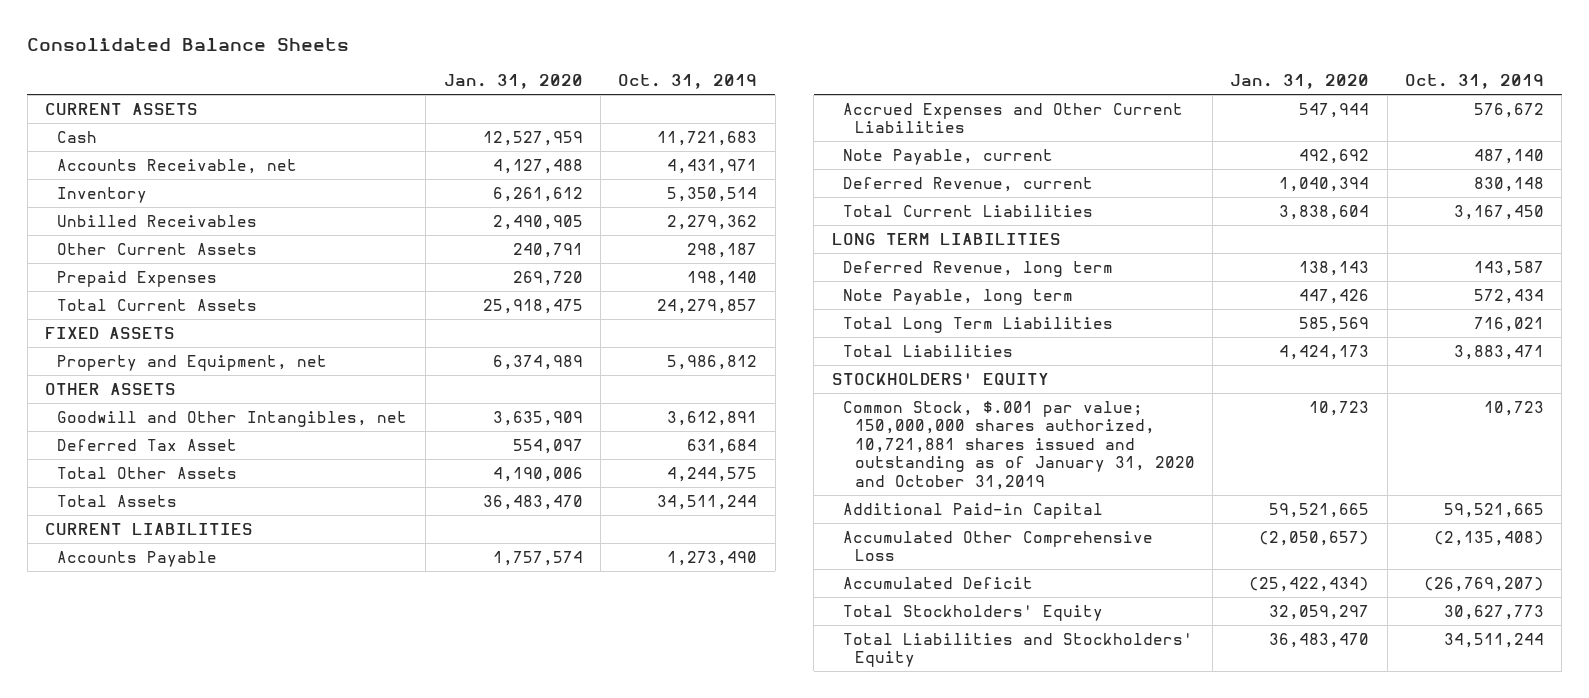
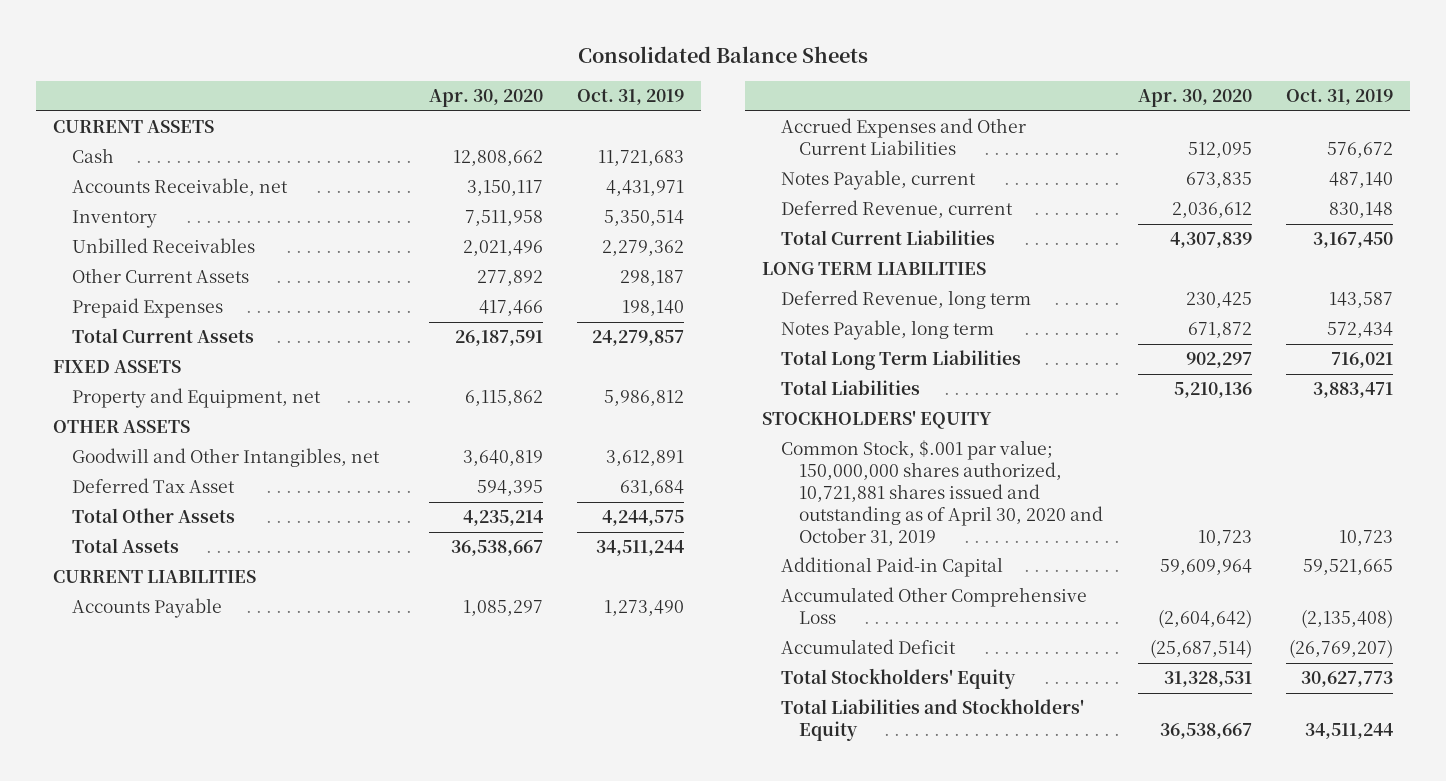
- | Jan. 31, 2020 | Oct. 31, 2019
+ | Apr. 30, 2020 | Oct. 31, 2019
- Note Payable, current | 492,692 | 487,140
+ Notes Payable, current | 673,835 | 487,140
- Note Payable, long term | 447,426 | 572,434
+ Notes Payable, long term | 671,872 | 572,434
- Common Stock, $.001 par value; 150,000,000 shares authorized, 10,721,881 shares issued and outstanding as of January 31, 2020 and October 31,2019 | 10,723 | 10,723
+ Common Stock, $.001 par value; 150,000,000 shares authorized, 10,721,881 shares issued and outstanding as of April 30, 2020 and October 31, 2019 | 10,723 | 10,723

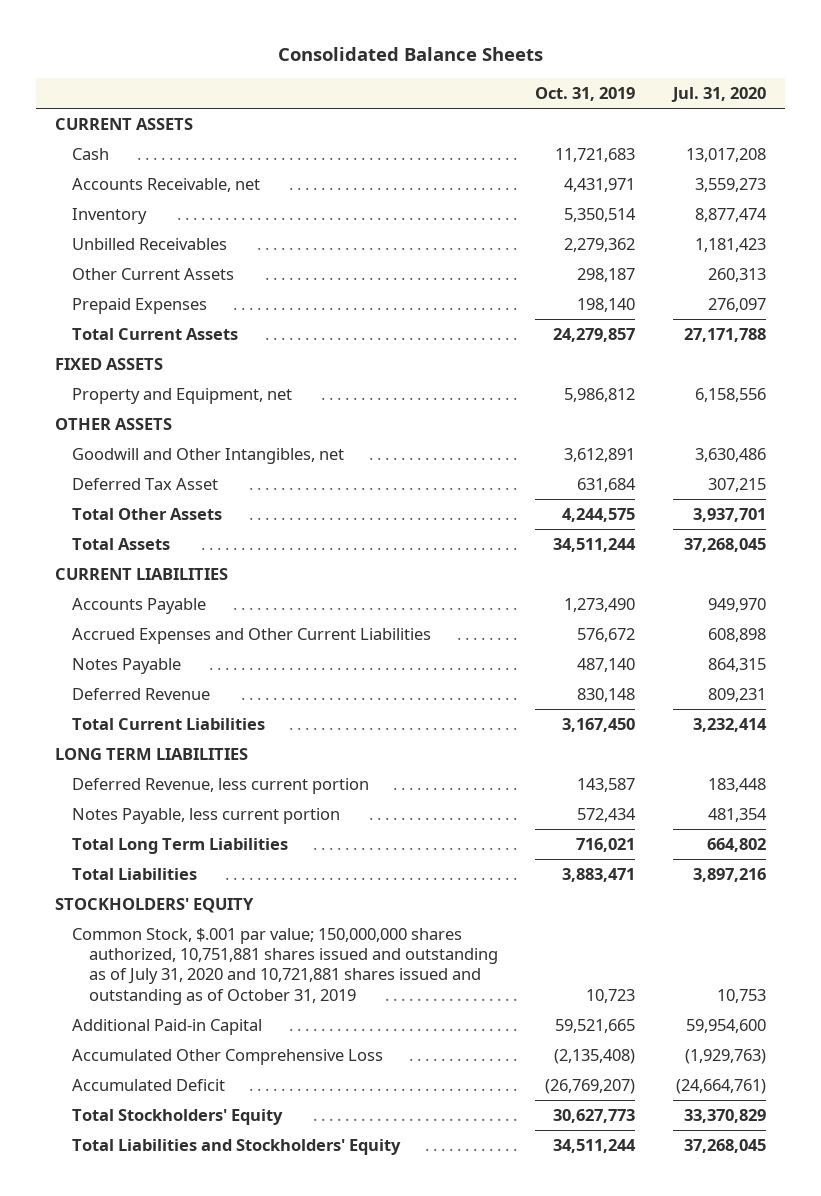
- | Apr. 30, 2020 | Oct. 31, 2019
+ | Oct. 31, 2019 | Jul. 31, 2020
- Notes Payable, current | 673,835 | 487,140
- Deferred Revenue, current | 2,036,612 | 830,148
+ Notes Payable | 487,140 | 864,315
+ Deferred Revenue | 830,148 | 809,231
- Deferred Revenue, long term | 230,425 | 143,587
- Notes Payable, long term | 671,872 | 572,434
+ Deferred Revenue, less current portion | 143,587 | 183,448
+ Notes Payable, less current portion | 572,434 | 481,354
- Common Stock, $.001 par value; 150,000,000 shares authorized, 10,721,881 shares issued and outstanding as of April 30, 2020 and October 31, 2019 | 10,723 | 10,723
+ Common Stock, $.001 par value; 150,000,000 shares authorized, 10,751,881 shares issued and outstanding as of July 31, 2020 and 10,721,881 shares issued and outstanding as of October 31, 2019 | 10,723 | 10,753

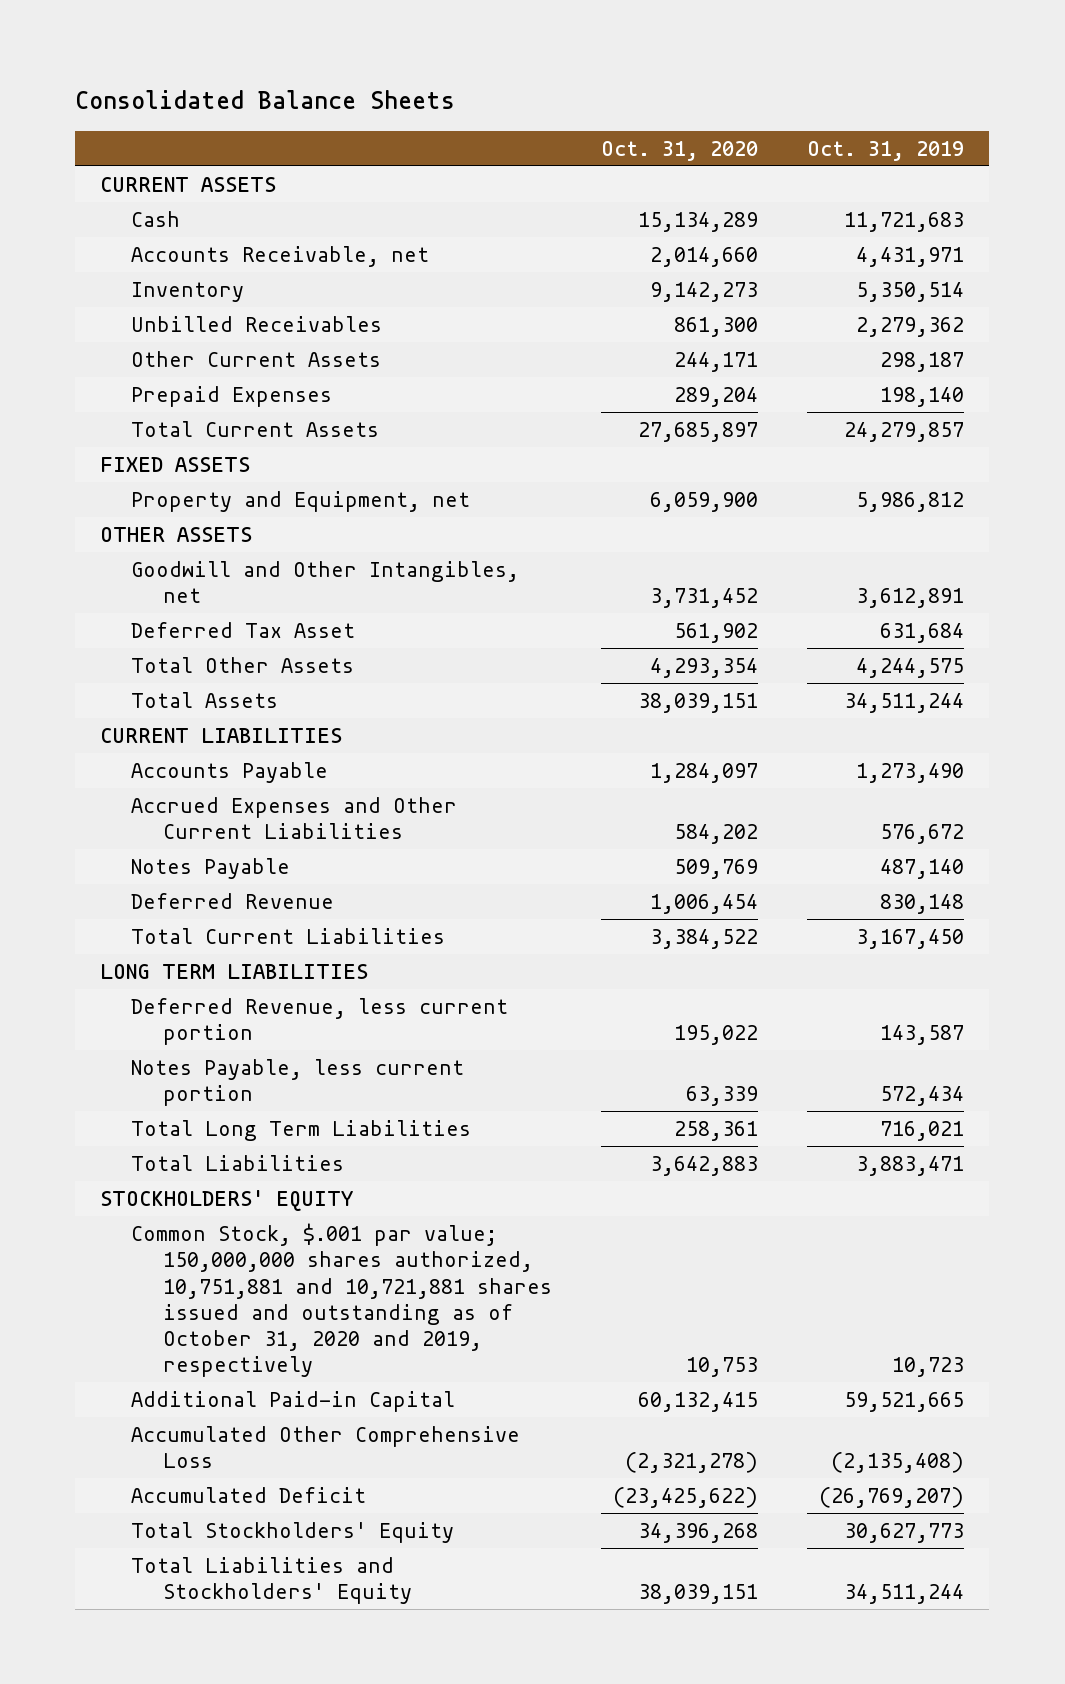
- | Oct. 31, 2019 | Jul. 31, 2020
+ | Oct. 31, 2020 | Oct. 31, 2019
- Common Stock, $.001 par value; 150,000,000 shares authorized, 10,751,881 shares issued and outstanding as of July 31, 2020 and 10,721,881 shares issued and outstanding as of October 31, 2019 | 10,723 | 10,753
+ Common Stock, $.001 par value; 150,000,000 shares authorized, 10,751,881 and 10,721,881 shares issued and outstanding as of October 31, 2020 and 2019, respectively | 10,753 | 10,723

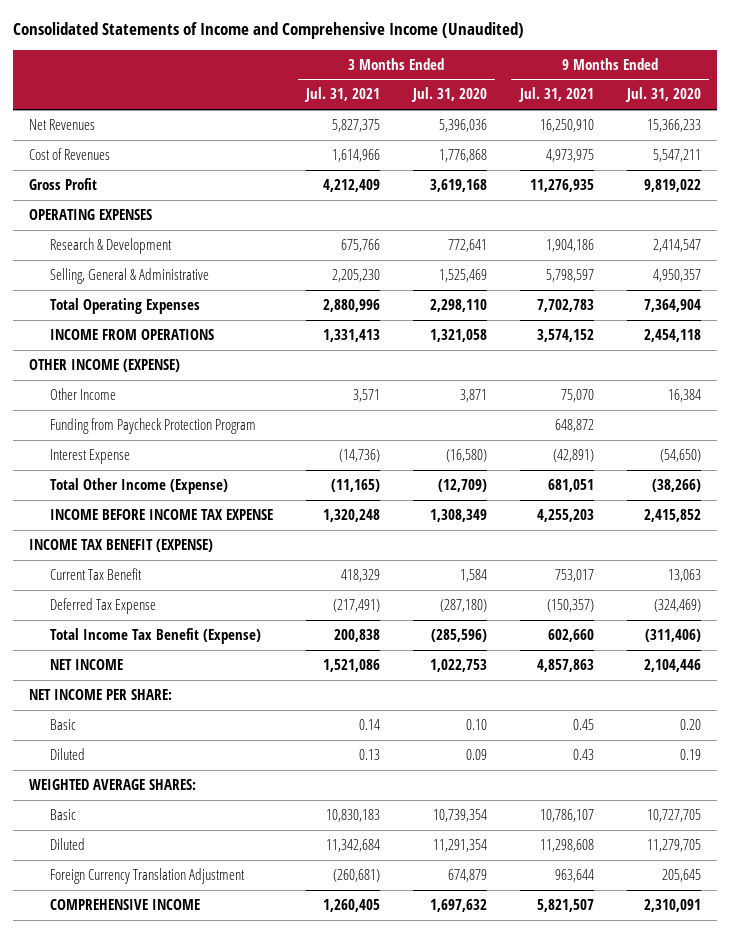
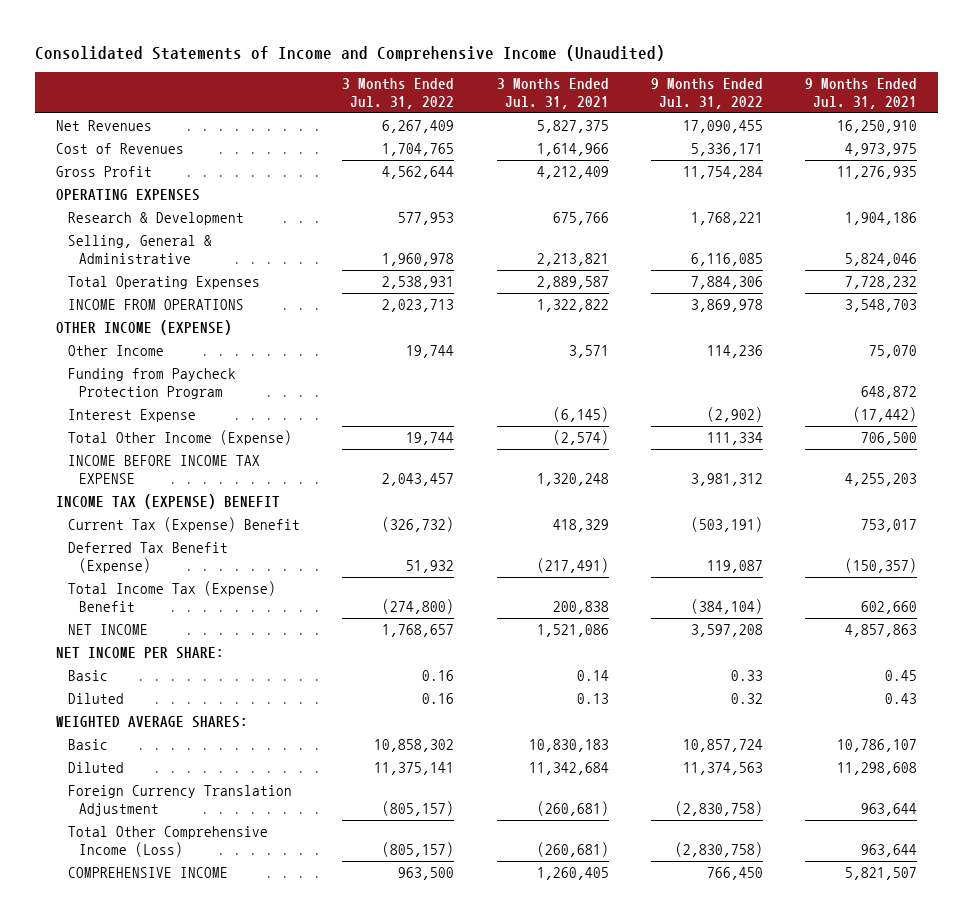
- | 3 Months Ended Jul. 31, 2021 | 3 Months Ended Jul. 31, 2020 | 9 Months Ended Jul. 31, 2021 | 9 Months Ended Jul. 31, 2020
+ | 3 Months Ended Jul. 31, 2022 | 3 Months Ended Jul. 31, 2021 | 9 Months Ended Jul. 31, 2022 | 9 Months Ended Jul. 31, 2021
- Selling, General & Administrative | 2,205,230 | 1,525,469 | 5,798,597 | 4,950,357
- Total Operating Expenses | 2,880,996 | 2,298,110 | 7,702,783 | 7,364,904
- INCOME FROM OPERATIONS | 1,331,413 | 1,321,058 | 3,574,152 | 2,454,118
+ Selling, General & Administrative | 1,960,978 | 2,213,821 | 6,116,085 | 5,824,046
+ Total Operating Expenses | 2,538,931 | 2,889,587 | 7,884,306 | 7,728,232
+ INCOME FROM OPERATIONS | 2,023,713 | 1,322,822 | 3,869,978 | 3,548,703
- Interest Expense | (14,736) | (16,580) | (42,891) | (54,650)
- Total Other Income (Expense) | (11,165) | (12,709) | 681,051 | (38,266)
+ Interest Expense | | (6,145) | (2,902) | (17,442)
+ Total Other Income (Expense) | 19,744 | (2,574) | 111,334 | 706,500
- INCOME TAX BENEFIT (EXPENSE)
- Current Tax Benefit | 418,329 | 1,584 | 753,017 | 13,063
- Deferred Tax Expense | (217,491) | (287,180) | (150,357) | (324,469)
- Total Income Tax Benefit (Expense) | 200,838 | (285,596) | 602,660 | (311,406)
+ INCOME TAX (EXPENSE) BENEFIT
+ Current Tax (Expense) Benefit | (326,732) | 418,329 | (503,191) | 753,017
+ Deferred Tax Benefit (Expense) | 51,932 | (217,491) | 119,087 | (150,357)
+ Total Income Tax (Expense) Benefit | (274,800) | 200,838 | (384,104) | 602,660
+ Total Other Comprehensive Income (Loss) | (805,157) | (260,681) | (2,830,758) | 963,644

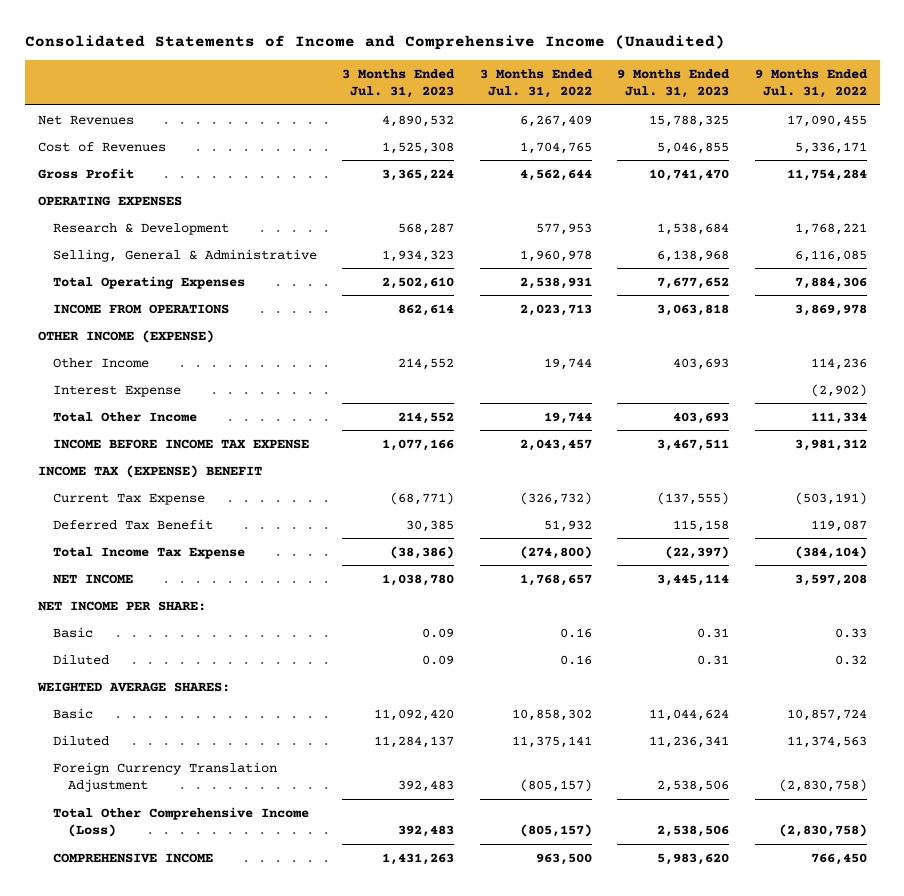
- | 3 Months Ended Jul. 31, 2022 | 3 Months Ended Jul. 31, 2021 | 9 Months Ended Jul. 31, 2022 | 9 Months Ended Jul. 31, 2021
+ | 3 Months Ended Jul. 31, 2023 | 3 Months Ended Jul. 31, 2022 | 9 Months Ended Jul. 31, 2023 | 9 Months Ended Jul. 31, 2022
- Funding from Paycheck Protection Program | | | | 648,872
- Total Other Income (Expense) | 19,744 | (2,574) | 111,334 | 706,500
+ Total Other Income | 214,552 | 19,744 | 403,693 | 111,334
- Current Tax (Expense) Benefit | (326,732) | 418,329 | (503,191) | 753,017
- Deferred Tax Benefit (Expense) | 51,932 | (217,491) | 119,087 | (150,357)
- Total Income Tax (Expense) Benefit | (274,800) | 200,838 | (384,104) | 602,660
+ Current Tax Expense | (68,771) | (326,732) | (137,555) | (503,191)
+ Deferred Tax Benefit | 30,385 | 51,932 | 115,158 | 119,087
+ Total Income Tax Expense | (38,386) | (274,800) | (22,397) | (384,104)

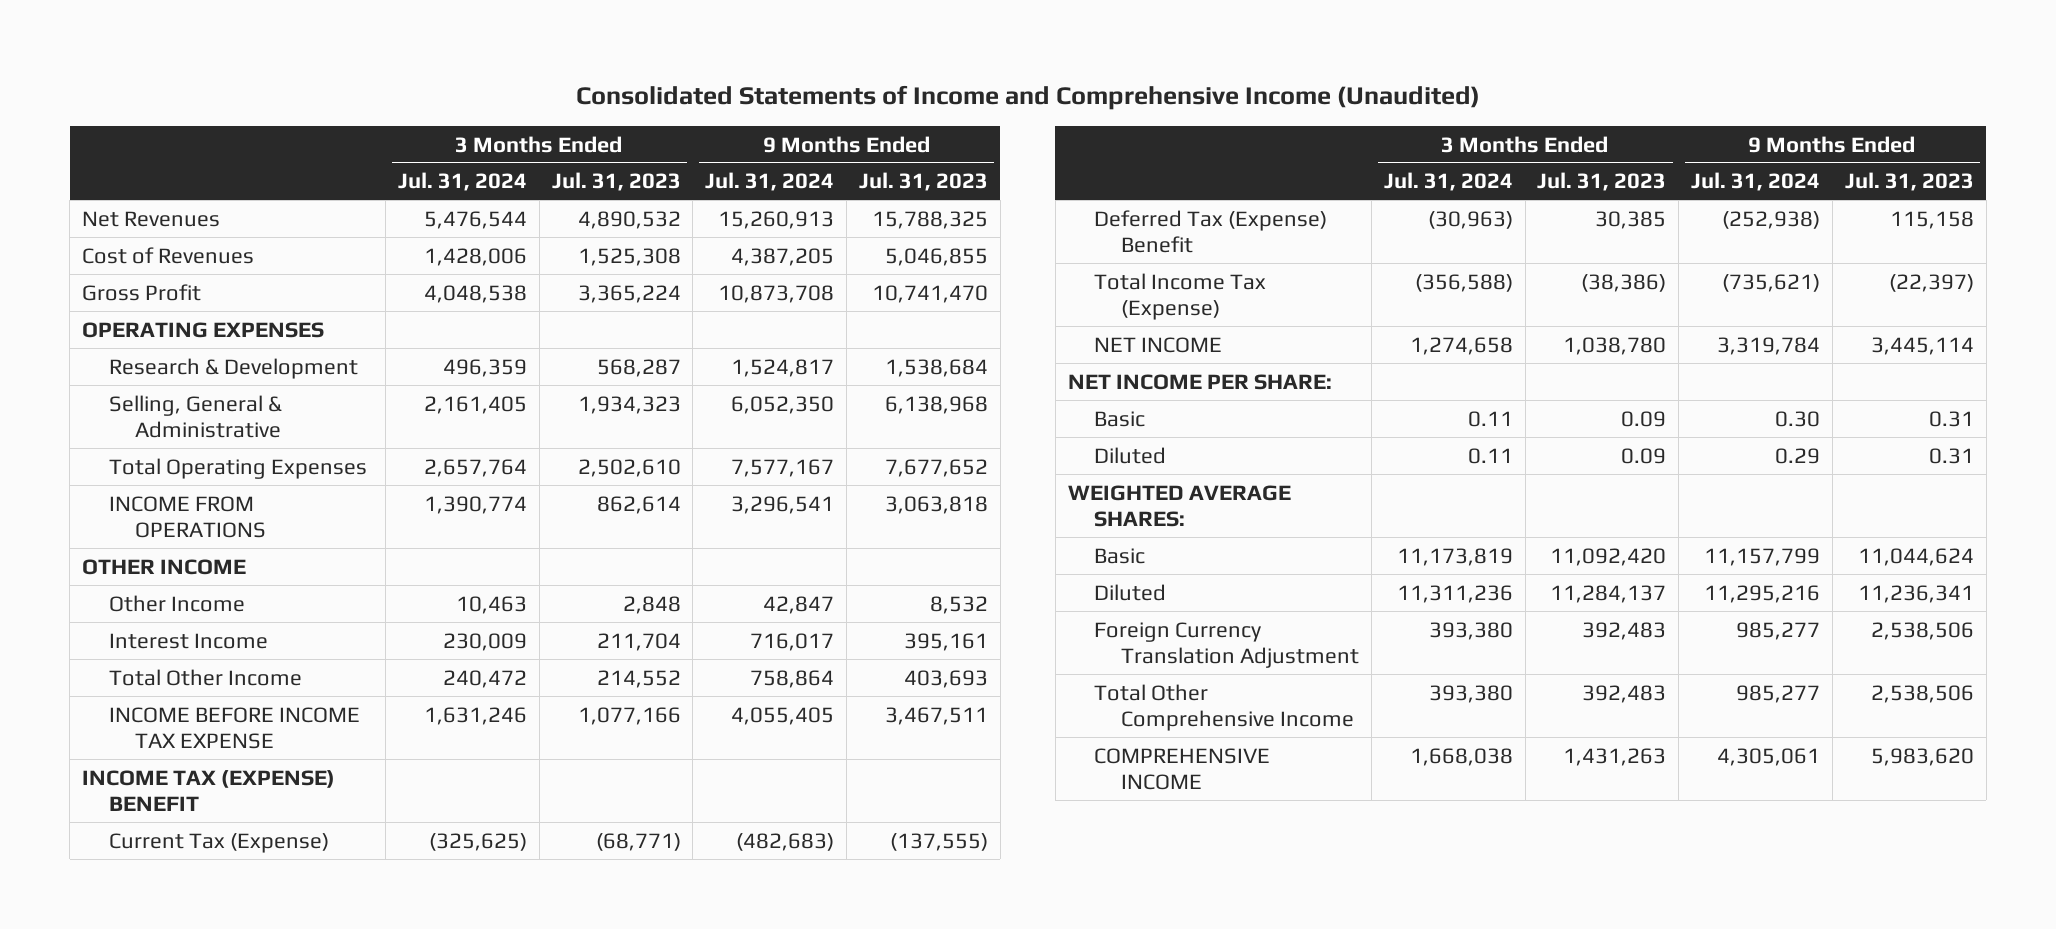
- | 3 Months Ended Jul. 31, 2023 | 3 Months Ended Jul. 31, 2022 | 9 Months Ended Jul. 31, 2023 | 9 Months Ended Jul. 31, 2022
+ | 3 Months Ended Jul. 31, 2024 | 3 Months Ended Jul. 31, 2023 | 9 Months Ended Jul. 31, 2024 | 9 Months Ended Jul. 31, 2023
- OTHER INCOME (EXPENSE)
- Other Income | 214,552 | 19,744 | 403,693 | 114,236
- Interest Expense | | | | (2,902)
+ OTHER INCOME
+ Other Income | 10,463 | 2,848 | 42,847 | 8,532
+ Interest Income | 230,009 | 211,704 | 716,017 | 395,161
- Current Tax Expense | (68,771) | (326,732) | (137,555) | (503,191)
- Deferred Tax Benefit | 30,385 | 51,932 | 115,158 | 119,087
- Total Income Tax Expense | (38,386) | (274,800) | (22,397) | (384,104)
+ Current Tax (Expense) | (325,625) | (68,771) | (482,683) | (137,555)
+ Deferred Tax (Expense) Benefit | (30,963) | 30,385 | (252,938) | 115,158
+ Total Income Tax (Expense) | (356,588) | (38,386) | (735,621) | (22,397)
- Total Other Comprehensive Income (Loss) | 392,483 | (805,157) | 2,538,506 | (2,830,758)
+ Total Other Comprehensive Income | 393,380 | 392,483 | 985,277 | 2,538,506

